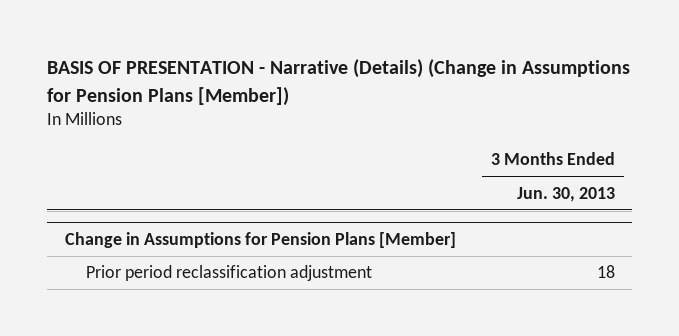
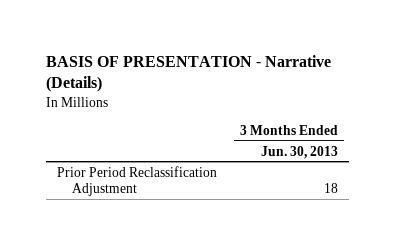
- BASIS OF PRESENTATION - Narrative (Details) (Change in Assumptions for Pension Plans [Member])
+ BASIS OF PRESENTATION - Narrative (Details)
- Change in Assumptions for Pension Plans [Member]
- Prior period reclassification adjustment | 18
+ Prior Period Reclassification Adjustment | 18

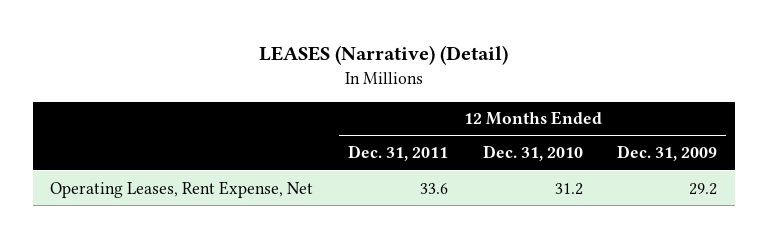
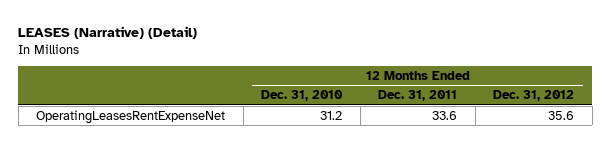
- | 12 Months Ended Dec. 31, 2011 | 12 Months Ended Dec. 31, 2010 | 12 Months Ended Dec. 31, 2009
+ | 12 Months Ended Dec. 31, 2010 | 12 Months Ended Dec. 31, 2011 | 12 Months Ended Dec. 31, 2012
- Operating Leases, Rent Expense, Net | 33.6 | 31.2 | 29.2
+ OperatingLeasesRentExpenseNet | 31.2 | 33.6 | 35.6

